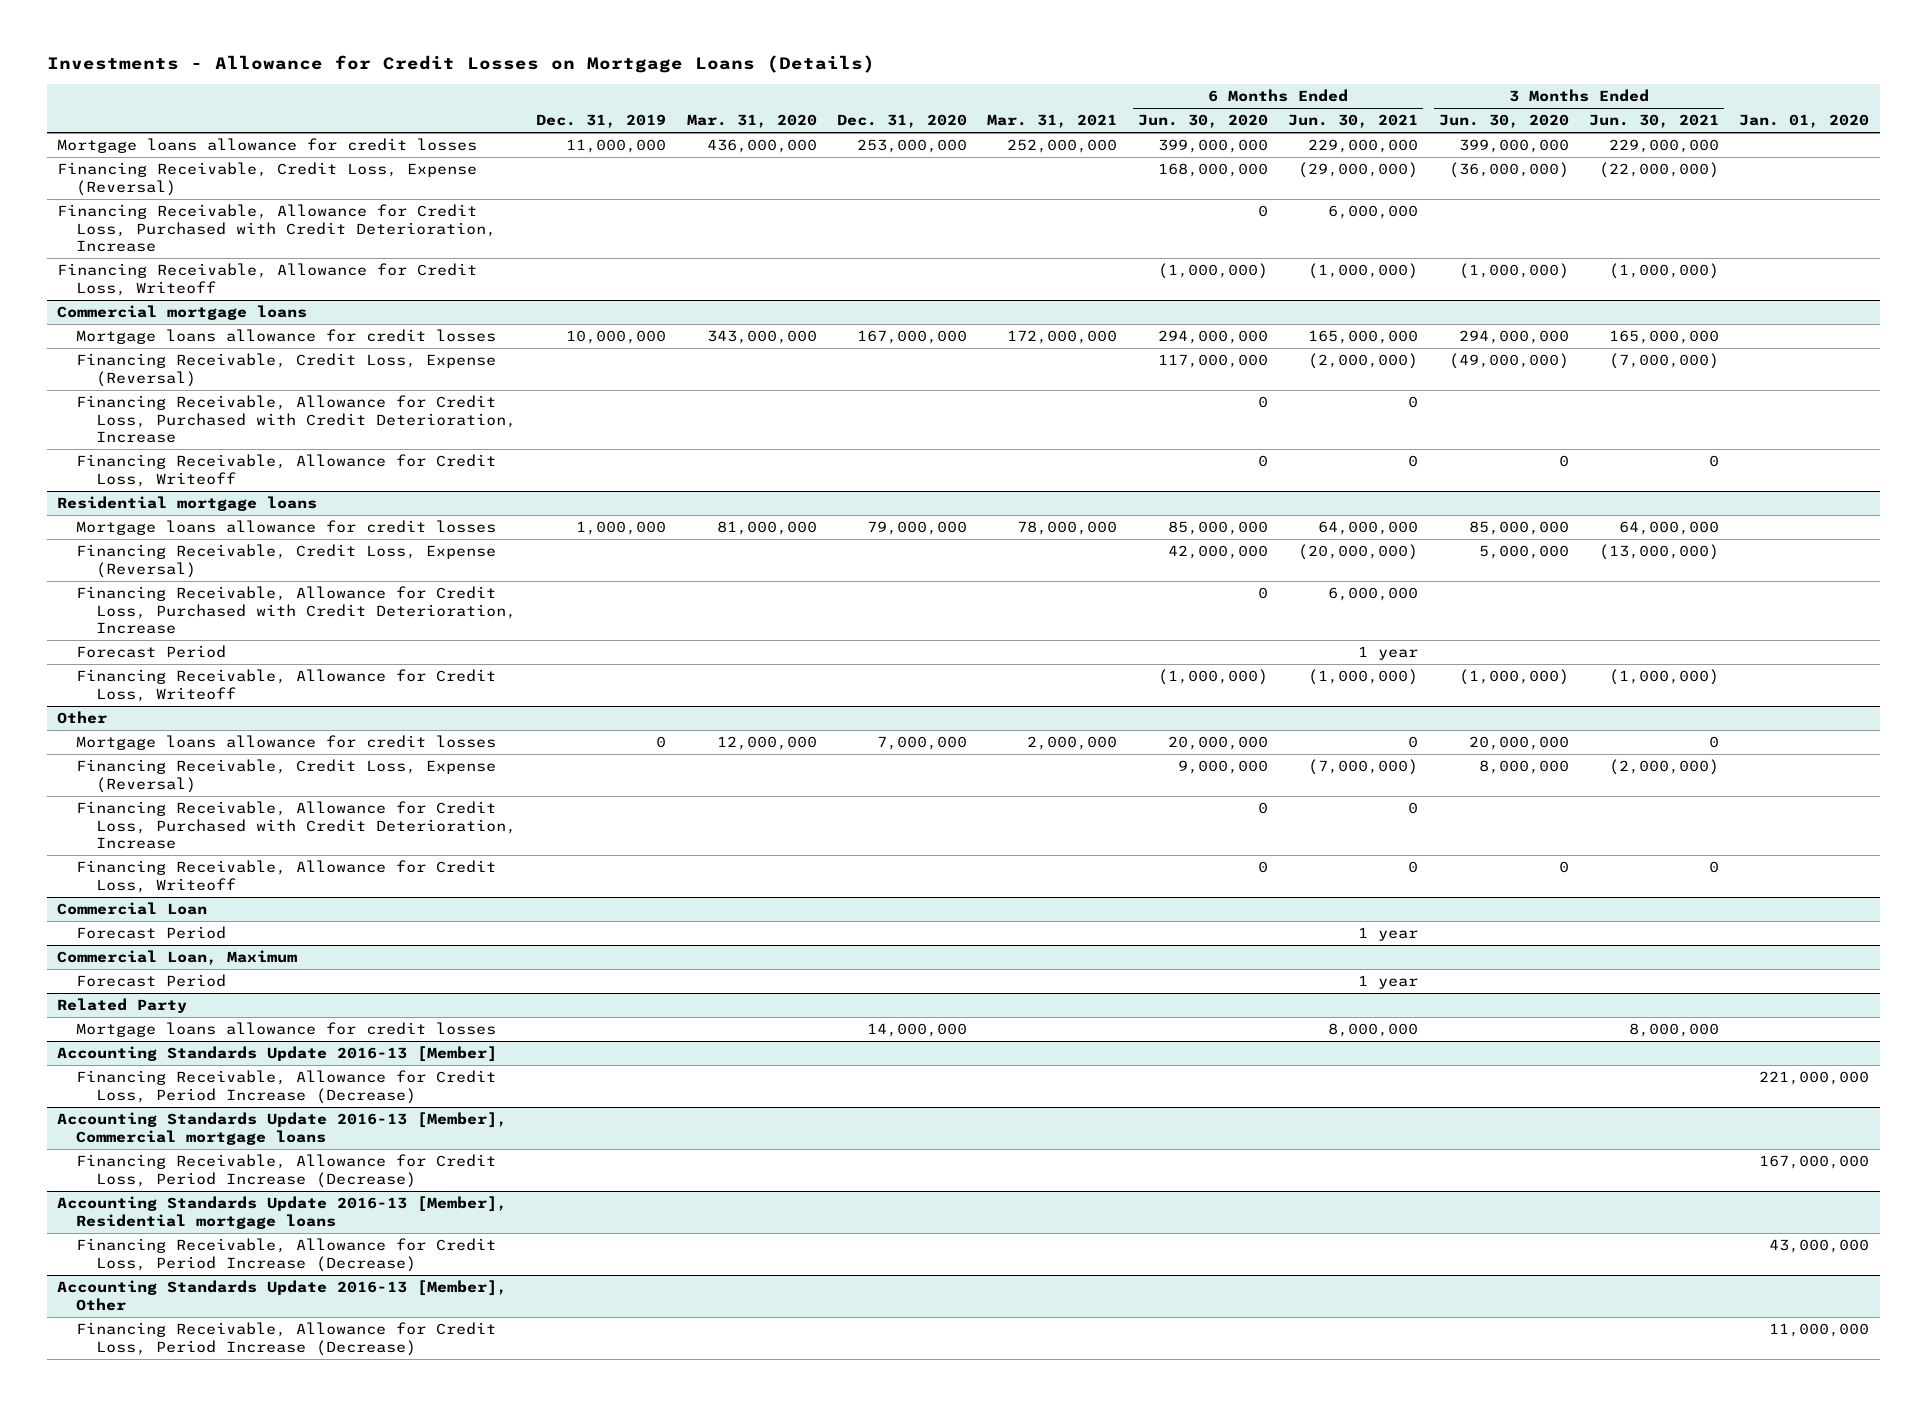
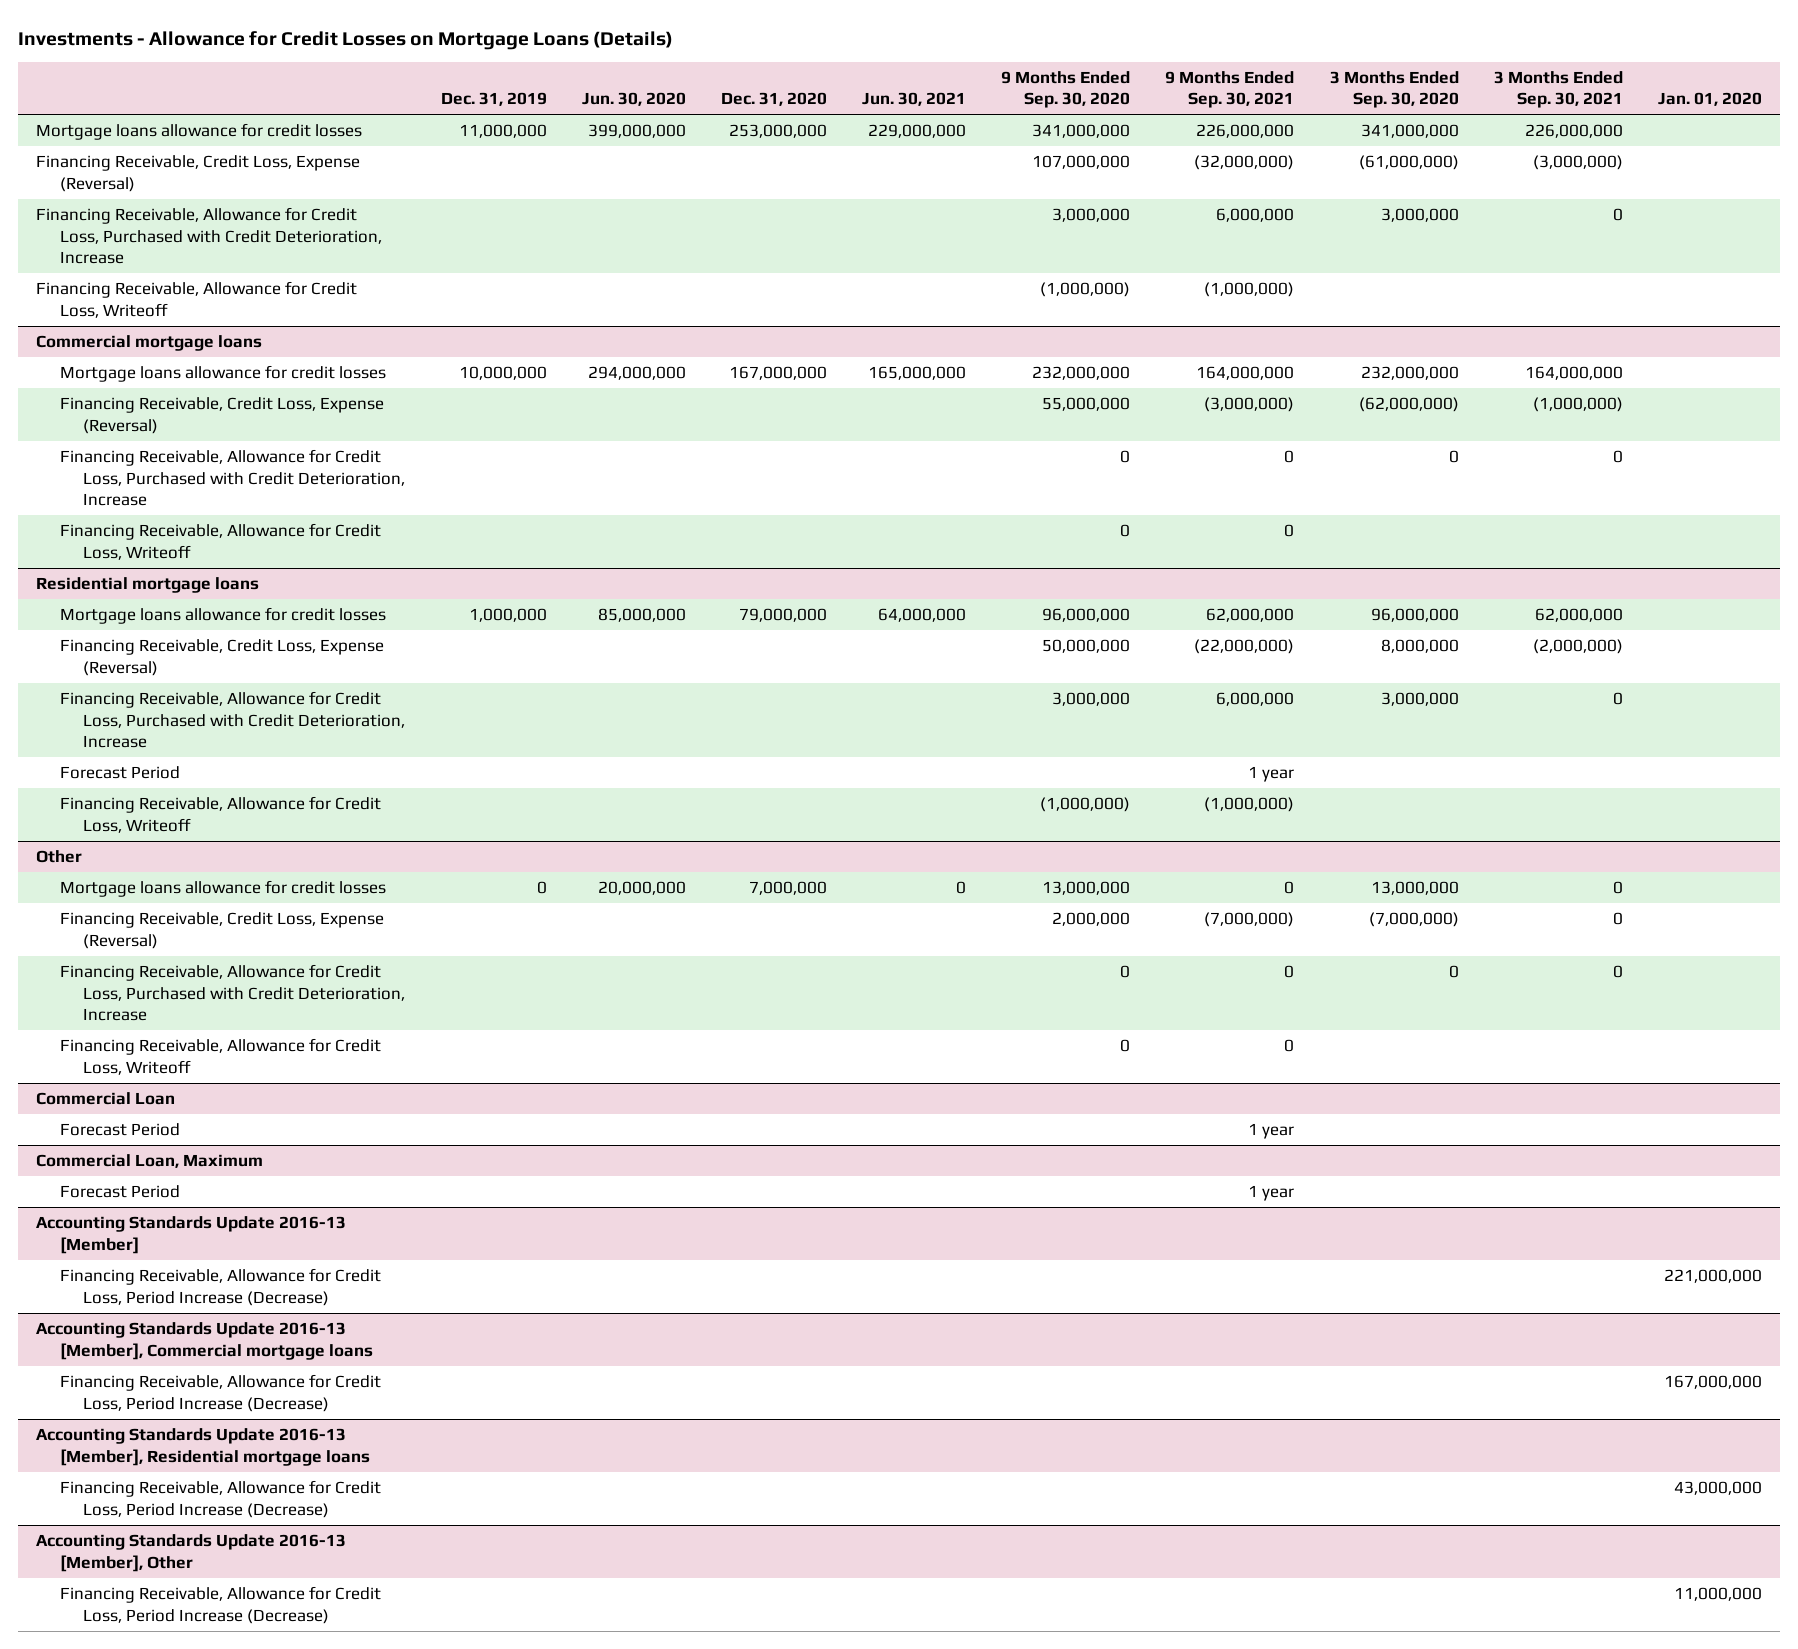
- | Dec. 31, 2019 | Mar. 31, 2020 | Dec. 31, 2020 | Mar. 31, 2021 | 6 Months Ended Jun. 30, 2020 | 6 Months Ended Jun. 30, 2021 | 3 Months Ended Jun. 30, 2020 | 3 Months Ended Jun. 30, 2021 | Jan. 01, 2020
+ | Dec. 31, 2019 | Jun. 30, 2020 | Dec. 31, 2020 | Jun. 30, 2021 | 9 Months Ended Sep. 30, 2020 | 9 Months Ended Sep. 30, 2021 | 3 Months Ended Sep. 30, 2020 | 3 Months Ended Sep. 30, 2021 | Jan. 01, 2020
- Related Party
- Mortgage loans allowance for credit losses | | | 14,000,000 | | | 8,000,000 | | 8,000,000 |

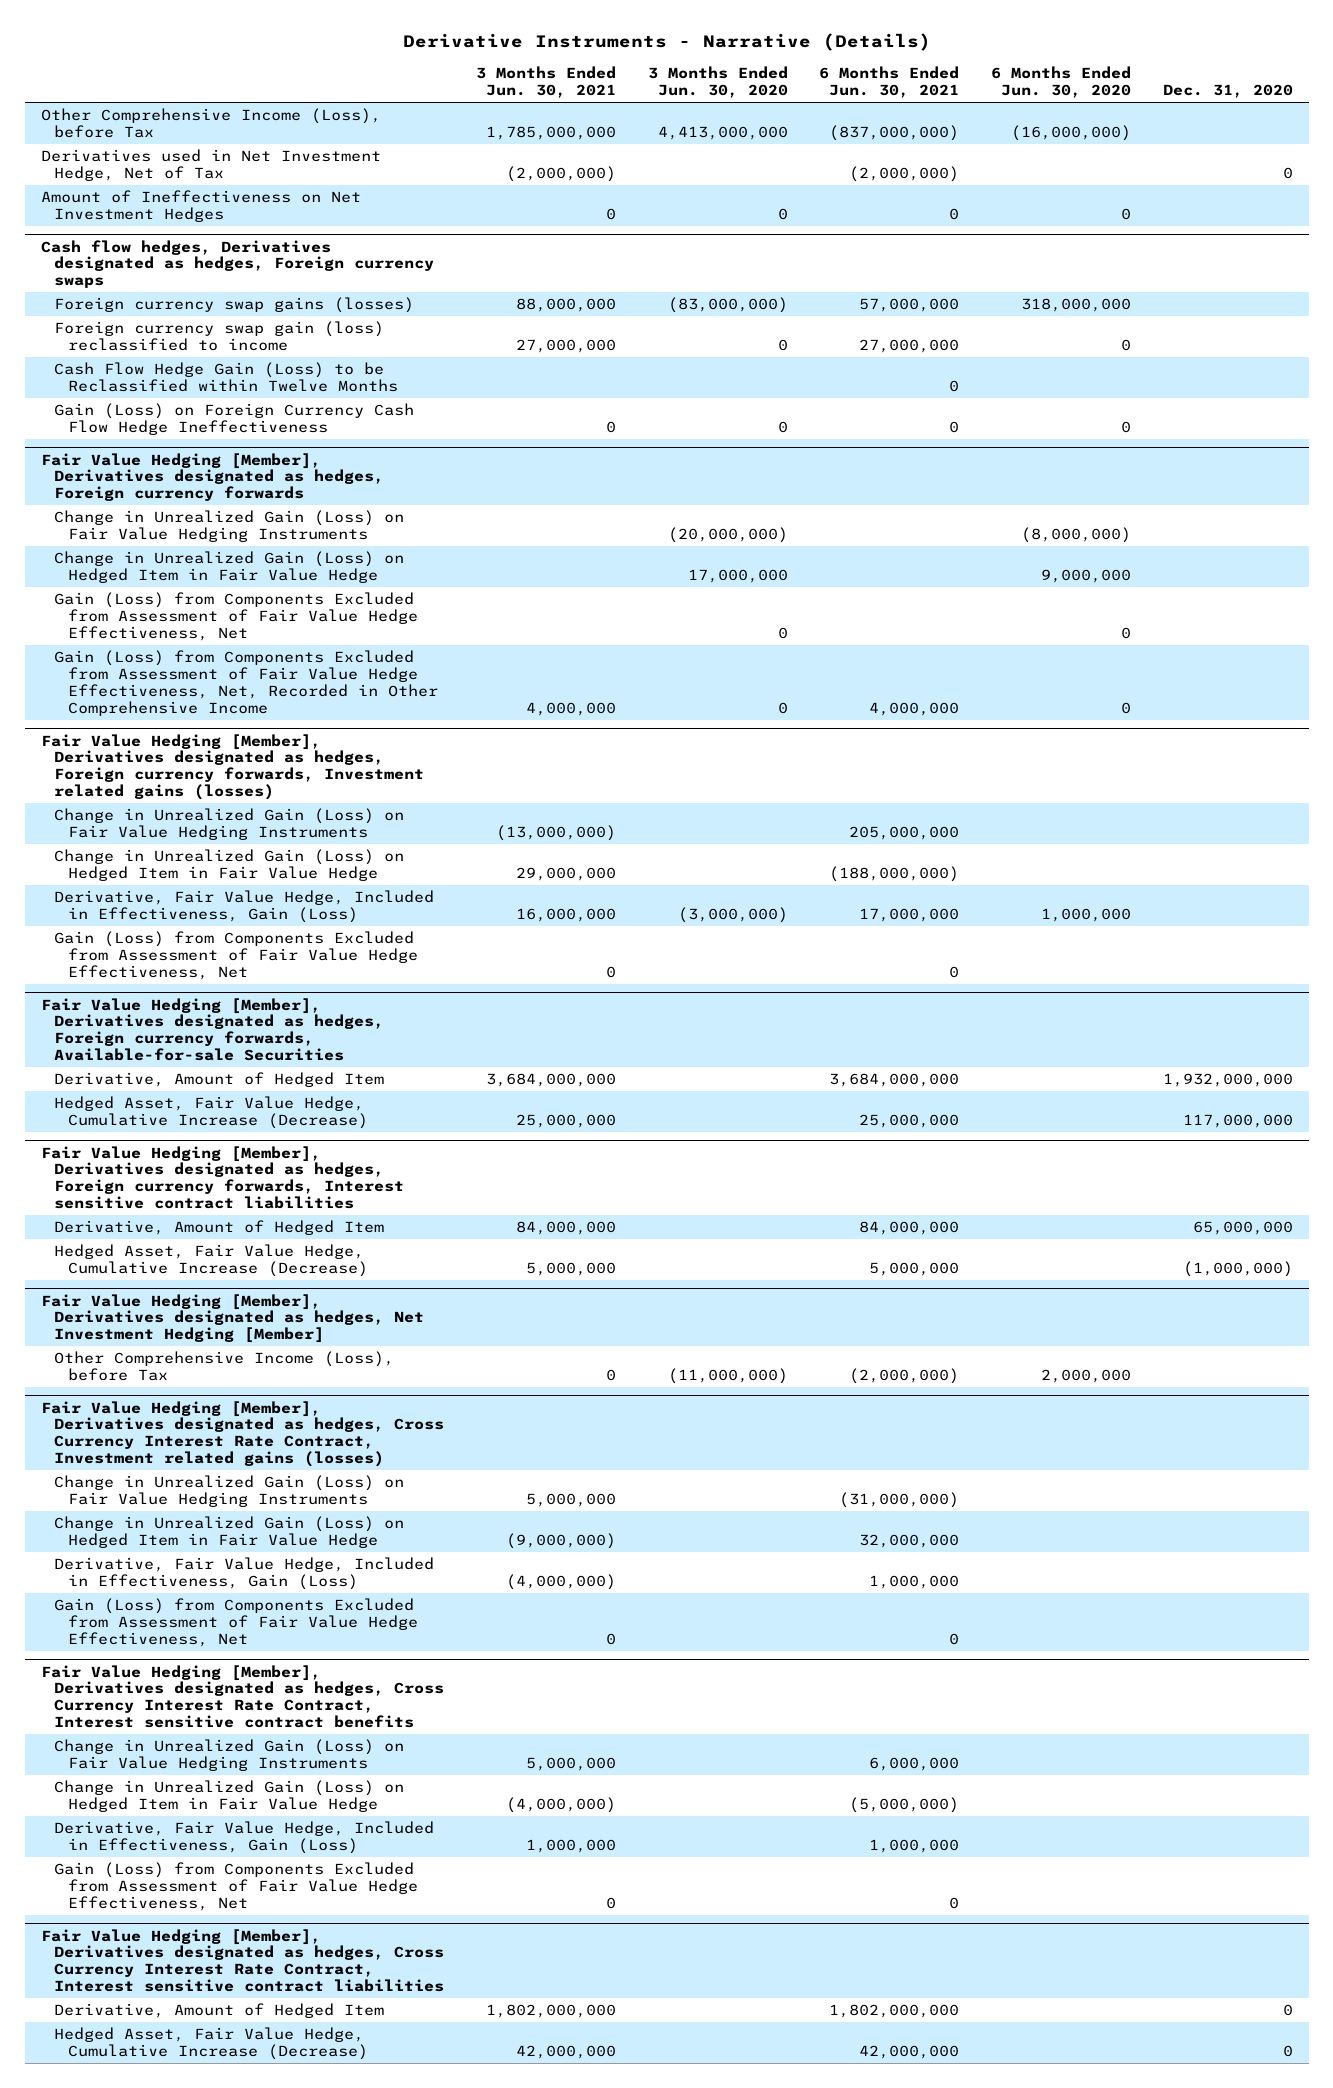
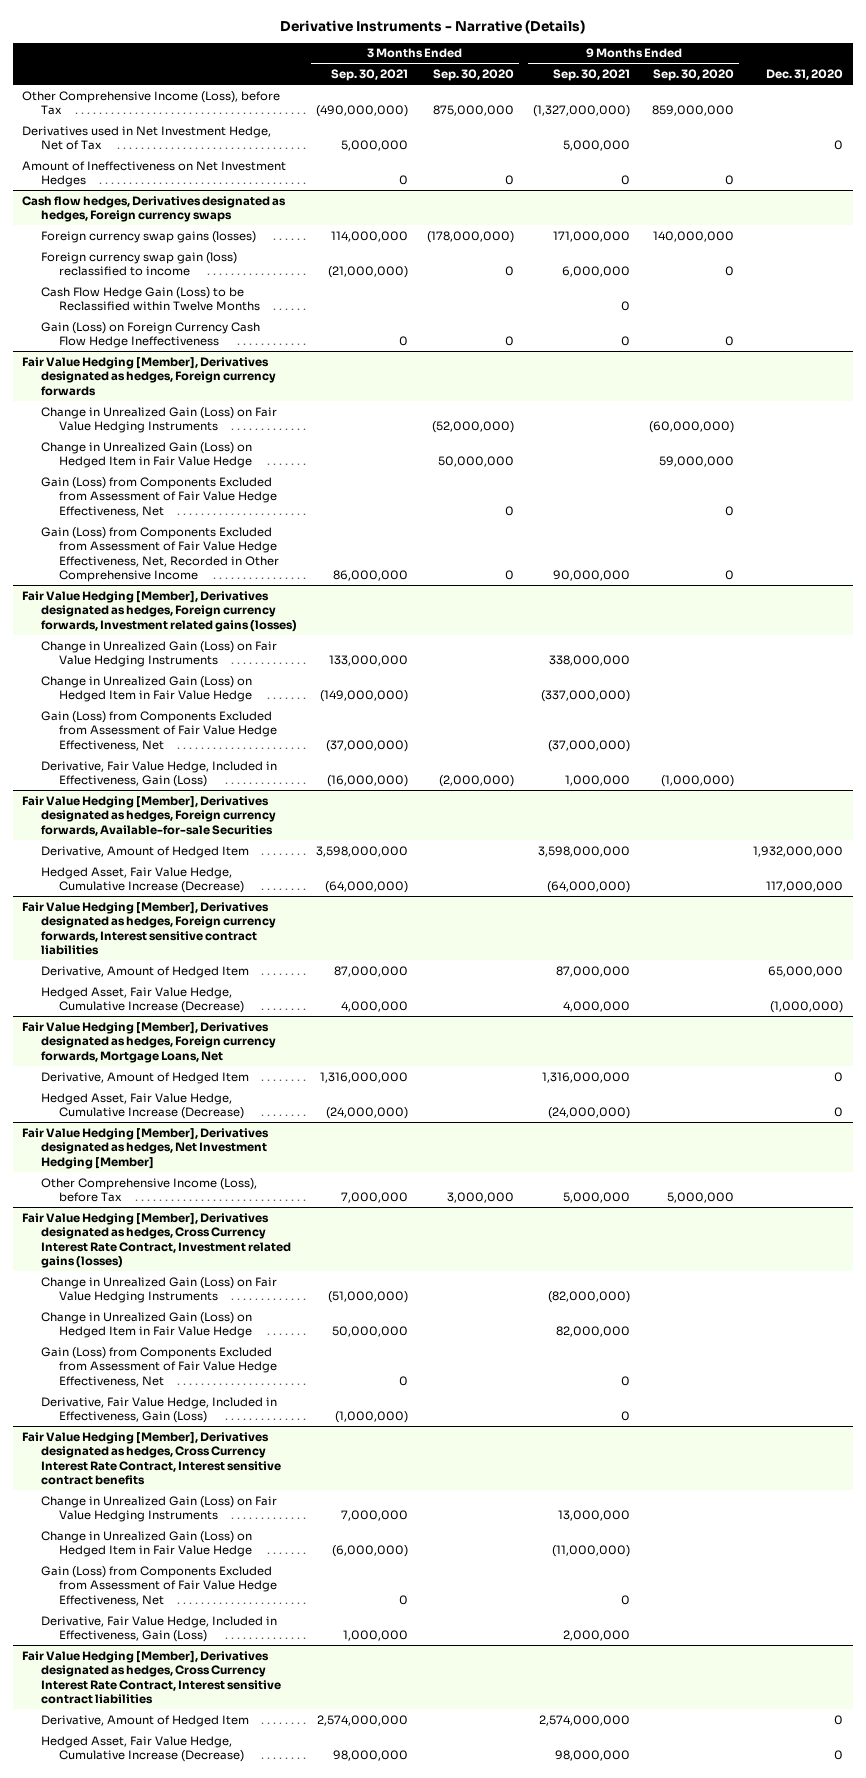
- | 3 Months Ended Jun. 30, 2021 | 3 Months Ended Jun. 30, 2020 | 6 Months Ended Jun. 30, 2021 | 6 Months Ended Jun. 30, 2020 | Dec. 31, 2020
+ | 3 Months Ended Sep. 30, 2021 | 3 Months Ended Sep. 30, 2020 | 9 Months Ended Sep. 30, 2021 | 9 Months Ended Sep. 30, 2020 | Dec. 31, 2020
@ Fair Value Hedging [Member], Derivatives designated as hedges, Foreign currency forwards, Investment related gains (losses)
moved down: Derivative, Fair Value Hedge, Included in Effectiveness, Gain (Loss) | (16,000,000) | (2,000,000) | 1,000,000 | (1,000,000) |
+ Fair Value Hedging [Member], Derivatives designated as hedges, Foreign currency forwards, Mortgage Loans, Net
+ Derivative, Amount of Hedged Item | 1,316,000,000 | | 1,316,000,000 | | 0
+ Hedged Asset, Fair Value Hedge, Cumulative Increase (Decrease) | (24,000,000) | | (24,000,000) | | 0
@ Fair Value Hedging [Member], Derivatives designated as hedges, Cross Currency Interest Rate Contract, Investment related gains (losses)
moved down: Derivative, Fair Value Hedge, Included in Effectiveness, Gain (Loss) | (1,000,000) | | 0 | |
@ Fair Value Hedging [Member], Derivatives designated as hedges, Cross Currency Interest Rate Contract, Interest sensitive contract benefits
moved down: Derivative, Fair Value Hedge, Included in Effectiveness, Gain (Loss) | 1,000,000 | | 2,000,000 | |

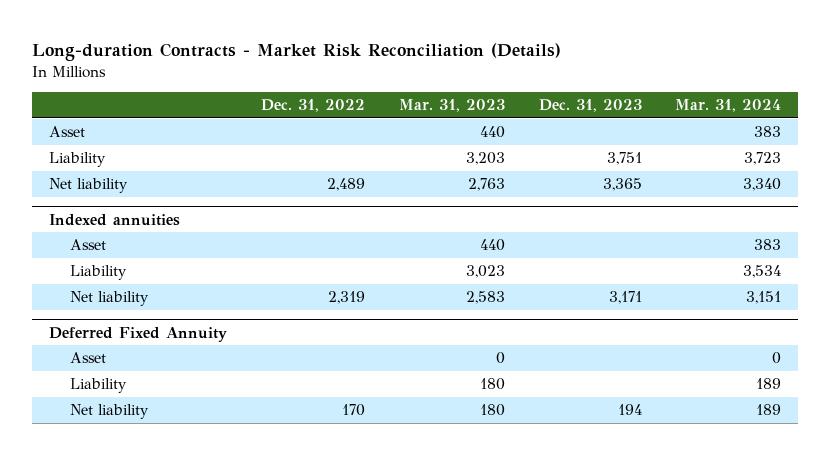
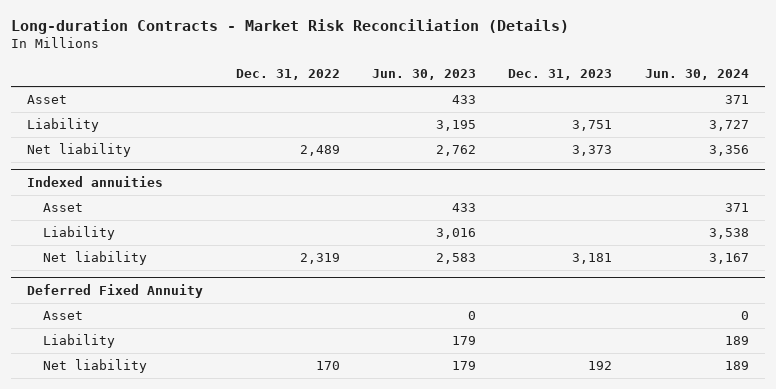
- | Dec. 31, 2022 | Mar. 31, 2023 | Dec. 31, 2023 | Mar. 31, 2024
+ | Dec. 31, 2022 | Jun. 30, 2023 | Dec. 31, 2023 | Jun. 30, 2024
- Net liability | 2,489 | 2,763 | 3,365 | 3,340
+ Net liability | 2,489 | 2,762 | 3,373 | 3,356
@ Indexed annuities
- Net liability | 2,319 | 2,583 | 3,171 | 3,151
+ Net liability | 2,319 | 2,583 | 3,181 | 3,167
@ Deferred Fixed Annuity
- Net liability | 170 | 180 | 194 | 189
+ Net liability | 170 | 179 | 192 | 189

